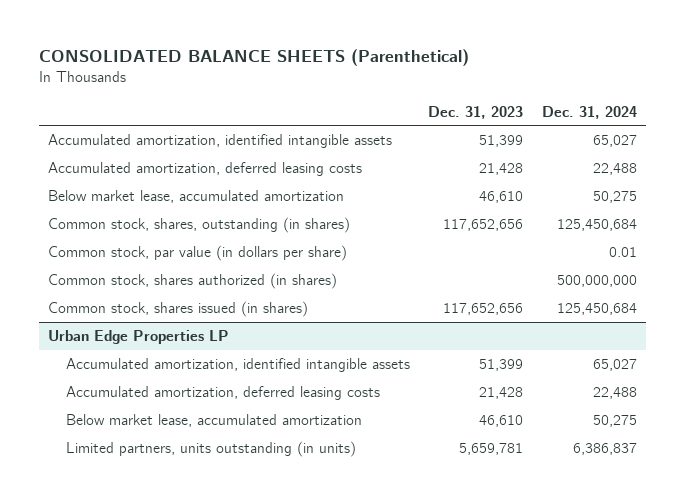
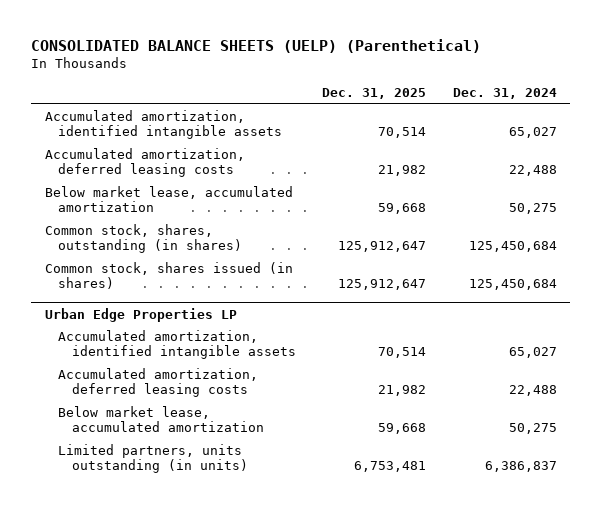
- CONSOLIDATED BALANCE SHEETS (Parenthetical)
+ CONSOLIDATED BALANCE SHEETS (UELP) (Parenthetical)
- | Dec. 31, 2023 | Dec. 31, 2024
+ | Dec. 31, 2025 | Dec. 31, 2024
- Common stock, par value (in dollars per share) | | 0.01
- Common stock, shares authorized (in shares) | | 500,000,000

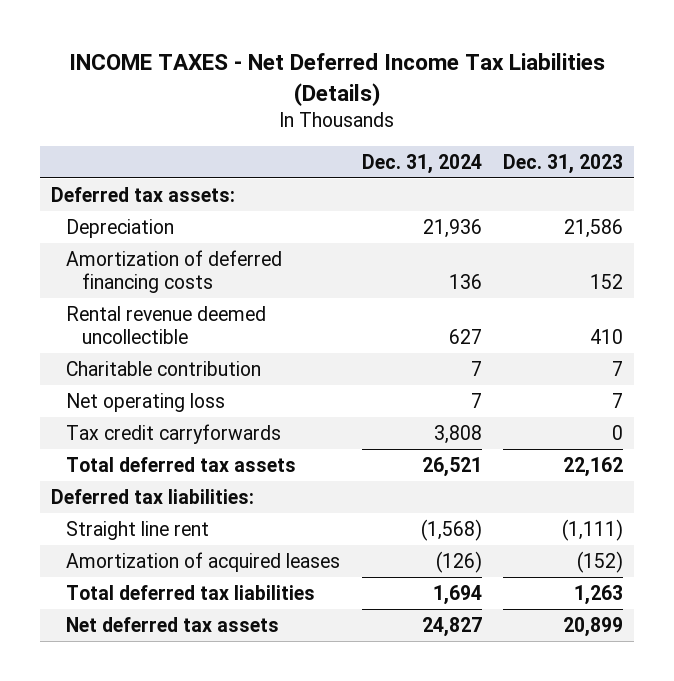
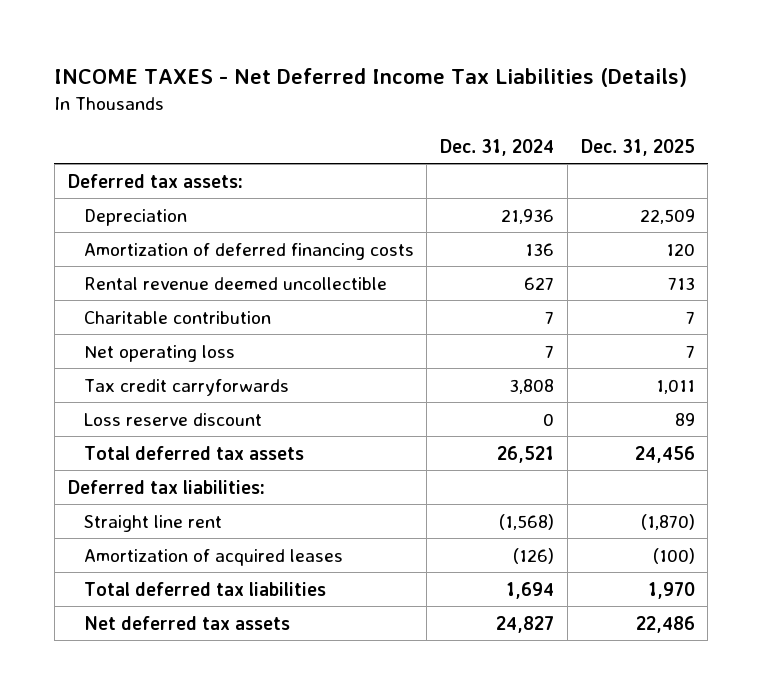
- | Dec. 31, 2024 | Dec. 31, 2023
+ | Dec. 31, 2024 | Dec. 31, 2025
+ Loss reserve discount | 0 | 89

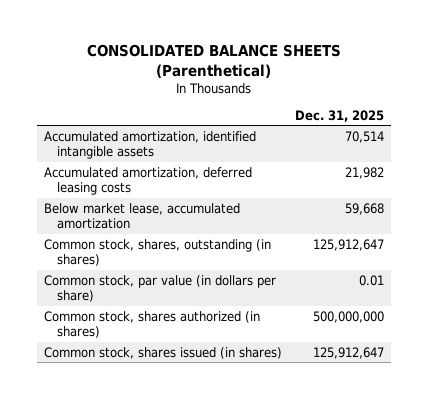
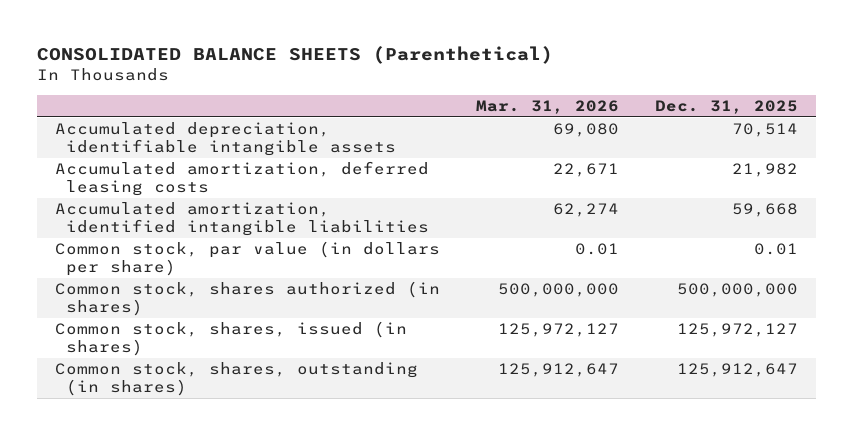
- | Dec. 31, 2025
+ | Mar. 31, 2026 | Dec. 31, 2025
- Accumulated amortization, identified intangible assets | 70,514
+ Accumulated depreciation, identifiable intangible assets | 69,080 | 70,514
- Below market lease, accumulated amortization | 59,668
+ Accumulated amortization, identified intangible liabilities | 62,274 | 59,668
- Common stock, shares issued (in shares) | 125,912,647
+ Common stock, shares, issued (in shares) | 125,972,127 | 125,972,127
moved down: Common stock, shares, outstanding (in shares) | 125,912,647 | 125,912,647

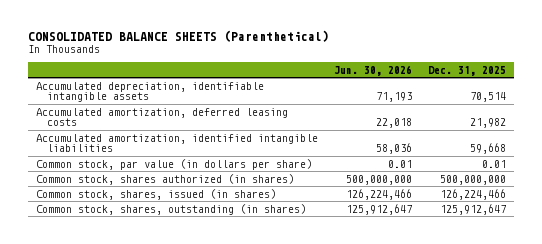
- | Mar. 31, 2026 | Dec. 31, 2025
+ | Jun. 30, 2026 | Dec. 31, 2025
- Common stock, shares, issued (in shares) | 125,972,127 | 125,972,127
+ Common stock, shares, issued (in shares) | 126,224,466 | 126,224,466

